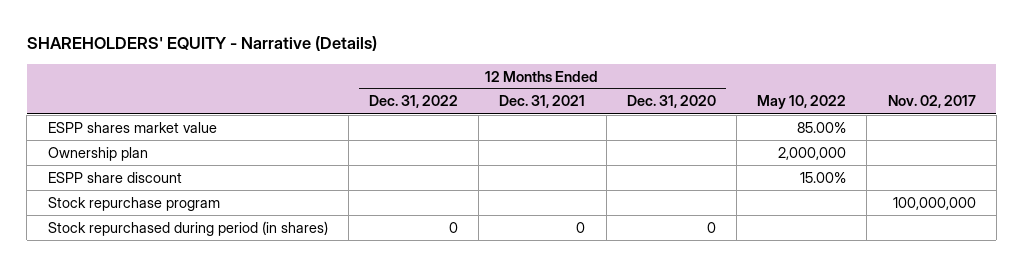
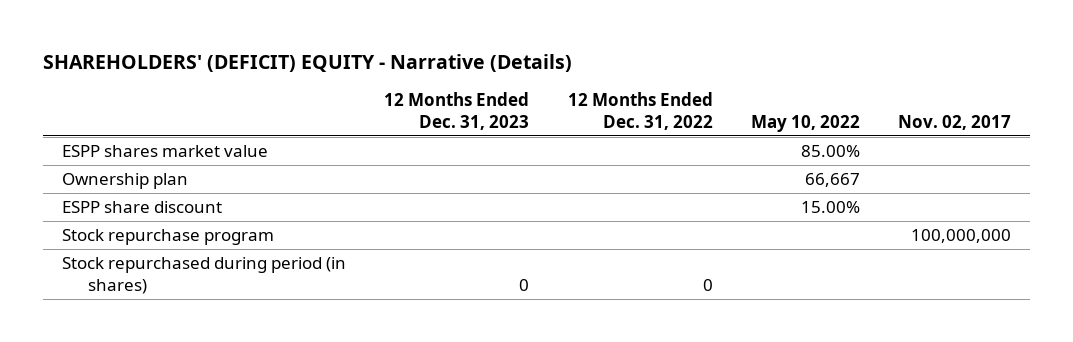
- SHAREHOLDERS' EQUITY - Narrative (Details)
+ SHAREHOLDERS' (DEFICIT) EQUITY - Narrative (Details)
- | 12 Months Ended Dec. 31, 2022 | 12 Months Ended Dec. 31, 2021 | 12 Months Ended Dec. 31, 2020 | May 10, 2022 | Nov. 02, 2017
+ | 12 Months Ended Dec. 31, 2023 | 12 Months Ended Dec. 31, 2022 | May 10, 2022 | Nov. 02, 2017
- Ownership plan | | | | 2,000,000 |
+ Ownership plan | | | 66,667 |

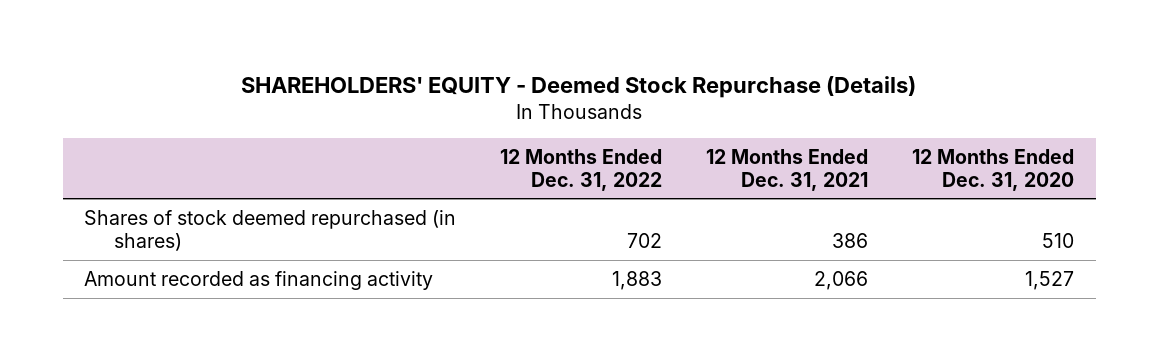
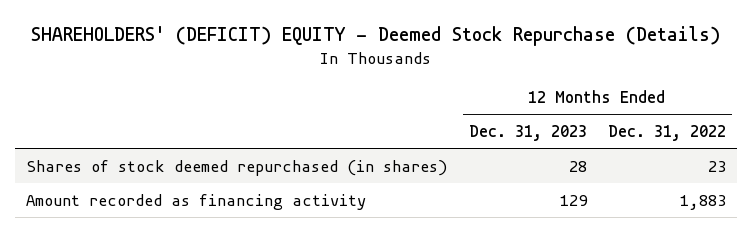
- SHAREHOLDERS' EQUITY - Deemed Stock Repurchase (Details)
+ SHAREHOLDERS' (DEFICIT) EQUITY - Deemed Stock Repurchase (Details)
- | 12 Months Ended Dec. 31, 2022 | 12 Months Ended Dec. 31, 2021 | 12 Months Ended Dec. 31, 2020
+ | 12 Months Ended Dec. 31, 2023 | 12 Months Ended Dec. 31, 2022
- Shares of stock deemed repurchased (in shares) | 702 | 386 | 510
+ Shares of stock deemed repurchased (in shares) | 28 | 23

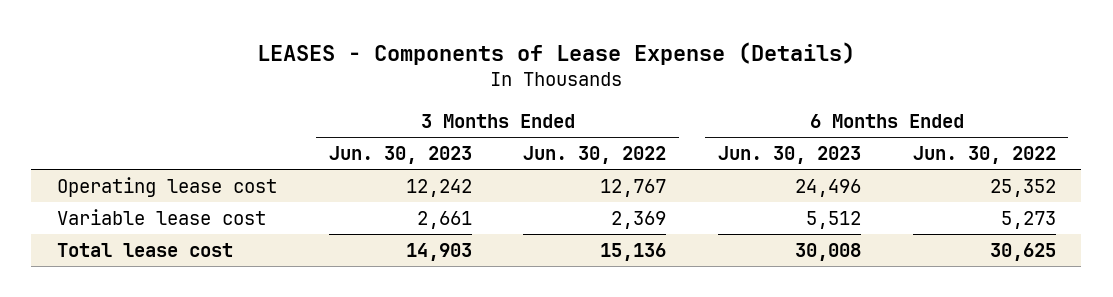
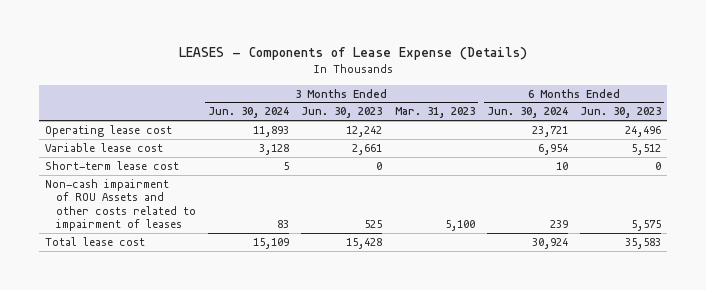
- | 3 Months Ended Jun. 30, 2023 | 3 Months Ended Jun. 30, 2022 | 6 Months Ended Jun. 30, 2023 | 6 Months Ended Jun. 30, 2022
+ | 3 Months Ended Jun. 30, 2024 | 3 Months Ended Jun. 30, 2023 | 3 Months Ended Mar. 31, 2023 | 6 Months Ended Jun. 30, 2024 | 6 Months Ended Jun. 30, 2023
- Total lease cost | 14,903 | 15,136 | 30,008 | 30,625
+ Short-term lease cost | 5 | 0 | | 10 | 0
+ Non-cash impairment of ROU Assets and other costs related to impairment of leases | 83 | 525 | 5,100 | 239 | 5,575
+ Total lease cost | 15,109 | 15,428 | | 30,924 | 35,583

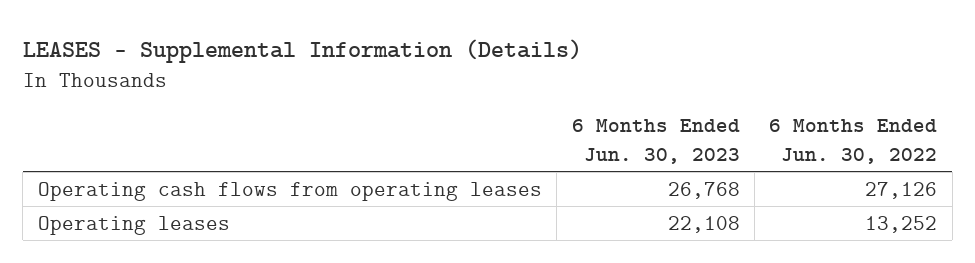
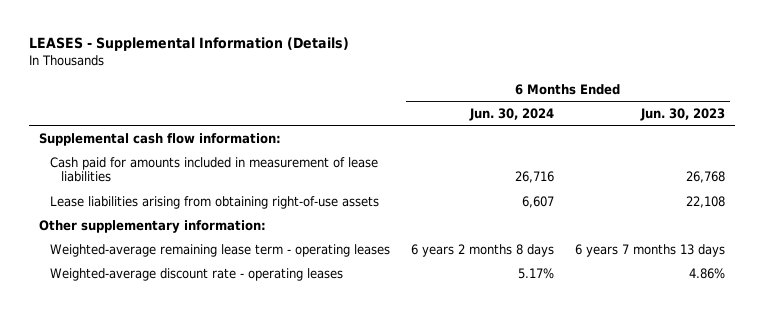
- | 6 Months Ended Jun. 30, 2023 | 6 Months Ended Jun. 30, 2022
+ | 6 Months Ended Jun. 30, 2024 | 6 Months Ended Jun. 30, 2023
- Operating cash flows from operating leases | 26,768 | 27,126
- Operating leases | 22,108 | 13,252
+ Supplemental cash flow information:
+ Cash paid for amounts included in measurement of lease liabilities | 26,716 | 26,768
+ Lease liabilities arising from obtaining right-of-use assets | 6,607 | 22,108
+ Other supplementary information:
+ Weighted-average remaining lease term - operating leases | 6 years 2 months 8 days | 6 years 7 months 13 days
+ Weighted-average discount rate - operating leases | 5.17% | 4.86%

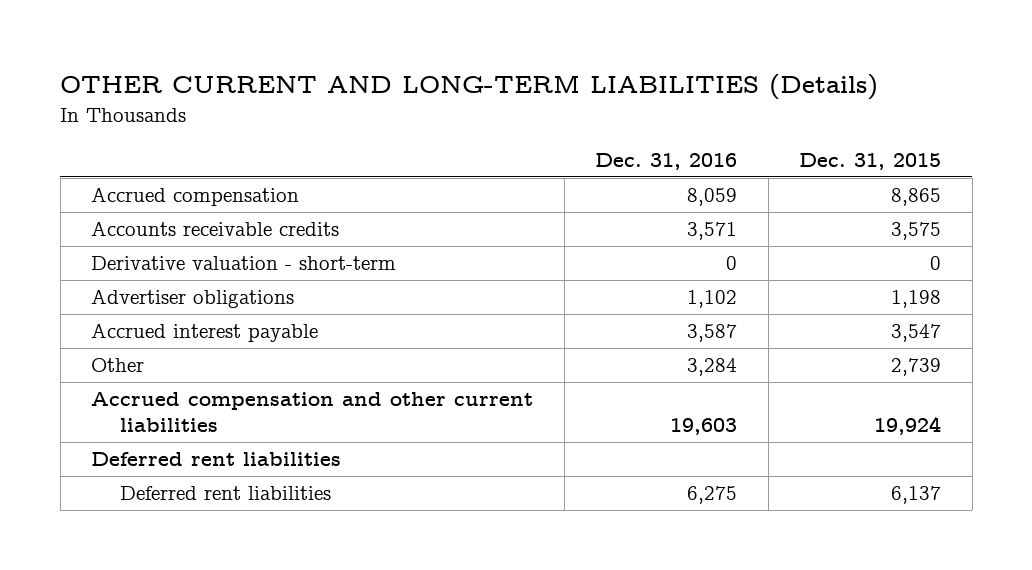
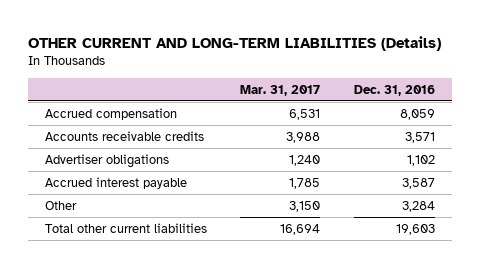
- | Dec. 31, 2016 | Dec. 31, 2015
+ | Mar. 31, 2017 | Dec. 31, 2016
- Derivative valuation - short-term | 0 | 0
- Accrued compensation and other current liabilities | 19,603 | 19,924
- Deferred rent liabilities
- Deferred rent liabilities | 6,275 | 6,137
+ Total other current liabilities | 16,694 | 19,603

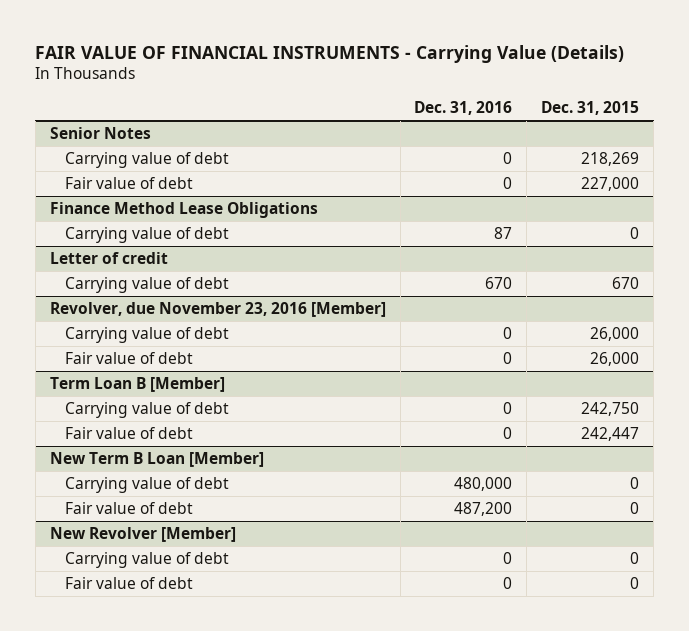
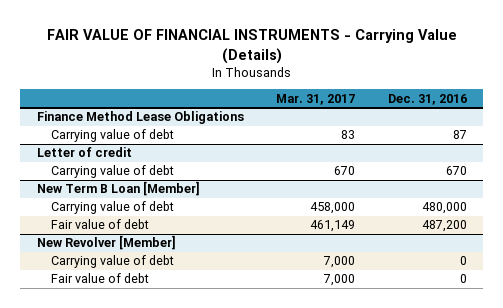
- | Dec. 31, 2016 | Dec. 31, 2015
+ | Mar. 31, 2017 | Dec. 31, 2016
- Senior Notes
- Carrying value of debt | 0 | 218,269
- Fair value of debt | 0 | 227,000
- Revolver, due November 23, 2016 [Member]
- Carrying value of debt | 0 | 26,000
- Fair value of debt | 0 | 26,000
- Term Loan B [Member]
- Carrying value of debt | 0 | 242,750
- Fair value of debt | 0 | 242,447

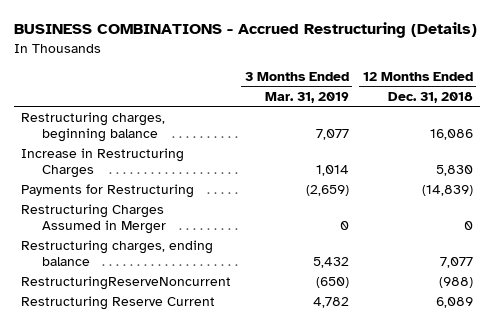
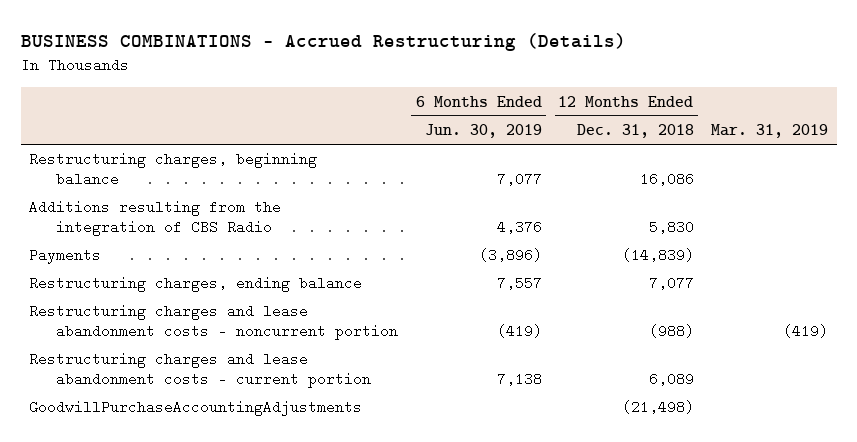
- | 3 Months Ended Mar. 31, 2019 | 12 Months Ended Dec. 31, 2018
+ | 6 Months Ended Jun. 30, 2019 | 12 Months Ended Dec. 31, 2018 | Mar. 31, 2019
- Increase in Restructuring Charges | 1,014 | 5,830
- Payments for Restructuring | (2,659) | (14,839)
- Restructuring Charges Assumed in Merger | 0 | 0
+ Additions resulting from the integration of CBS Radio | 4,376 | 5,830 |
+ Payments | (3,896) | (14,839) |
- RestructuringReserveNoncurrent | (650) | (988)
- Restructuring Reserve Current | 4,782 | 6,089
+ Restructuring charges and lease abandonment costs - noncurrent portion | (419) | (988) | (419)
+ Restructuring charges and lease abandonment costs - current portion | 7,138 | 6,089 |
+ GoodwillPurchaseAccountingAdjustments | | (21,498) |

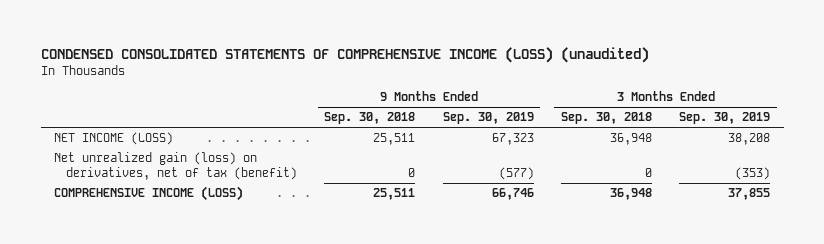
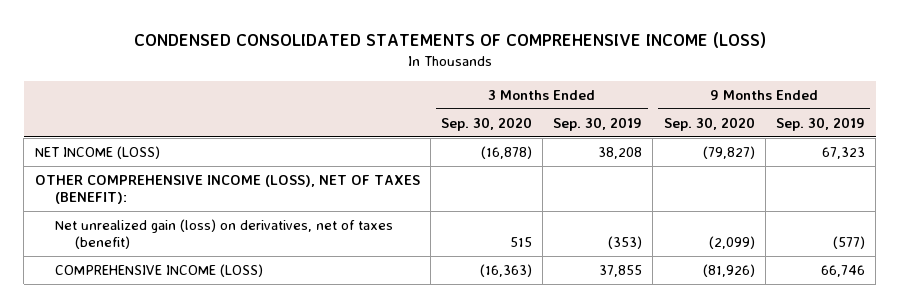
- CONDENSED CONSOLIDATED STATEMENTS OF COMPREHENSIVE INCOME (LOSS) (unaudited)
+ CONDENSED CONSOLIDATED STATEMENTS OF COMPREHENSIVE INCOME (LOSS)
- | 9 Months Ended Sep. 30, 2018 | 9 Months Ended Sep. 30, 2019 | 3 Months Ended Sep. 30, 2018 | 3 Months Ended Sep. 30, 2019
+ | 3 Months Ended Sep. 30, 2020 | 3 Months Ended Sep. 30, 2019 | 9 Months Ended Sep. 30, 2020 | 9 Months Ended Sep. 30, 2019
- Net unrealized gain (loss) on derivatives, net of tax (benefit) | 0 | (577) | 0 | (353)
+ OTHER COMPREHENSIVE INCOME (LOSS), NET OF TAXES (BENEFIT):
+ Net unrealized gain (loss) on derivatives, net of taxes (benefit) | 515 | (353) | (2,099) | (577)

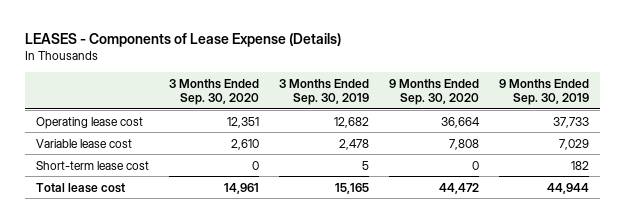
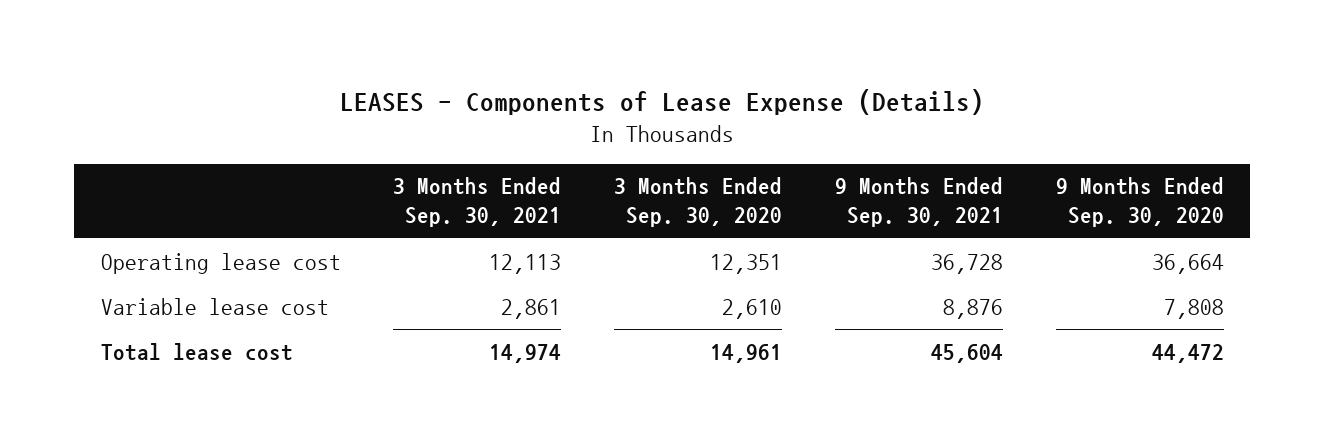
- | 3 Months Ended Sep. 30, 2020 | 3 Months Ended Sep. 30, 2019 | 9 Months Ended Sep. 30, 2020 | 9 Months Ended Sep. 30, 2019
+ | 3 Months Ended Sep. 30, 2021 | 3 Months Ended Sep. 30, 2020 | 9 Months Ended Sep. 30, 2021 | 9 Months Ended Sep. 30, 2020
- Short-term lease cost | 0 | 5 | 0 | 182

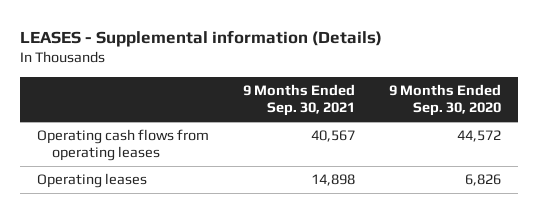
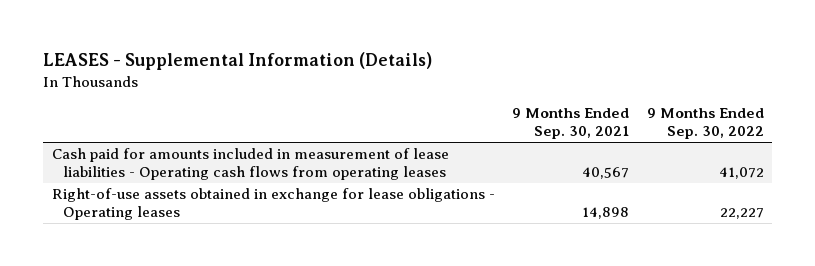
- LEASES - Supplemental information (Details)
+ LEASES - Supplemental Information (Details)
- | 9 Months Ended Sep. 30, 2021 | 9 Months Ended Sep. 30, 2020
+ | 9 Months Ended Sep. 30, 2021 | 9 Months Ended Sep. 30, 2022
- Operating cash flows from operating leases | 40,567 | 44,572
- Operating leases | 14,898 | 6,826
+ Cash paid for amounts included in measurement of lease liabilities - Operating cash flows from operating leases | 40,567 | 41,072
+ Right-of-use assets obtained in exchange for lease obligations - Operating leases | 14,898 | 22,227

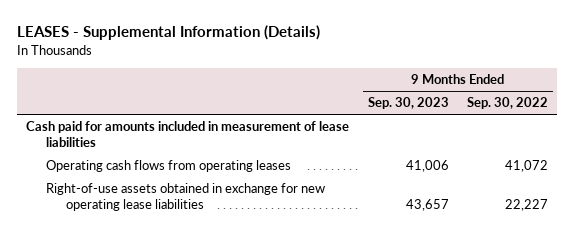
- | 9 Months Ended Sep. 30, 2021 | 9 Months Ended Sep. 30, 2022
+ | 9 Months Ended Sep. 30, 2023 | 9 Months Ended Sep. 30, 2022
- Cash paid for amounts included in measurement of lease liabilities - Operating cash flows from operating leases | 40,567 | 41,072
- Right-of-use assets obtained in exchange for lease obligations - Operating leases | 14,898 | 22,227
+ Cash paid for amounts included in measurement of lease liabilities
+ Operating cash flows from operating leases | 41,006 | 41,072
+ Right-of-use assets obtained in exchange for new operating lease liabilities | 43,657 | 22,227

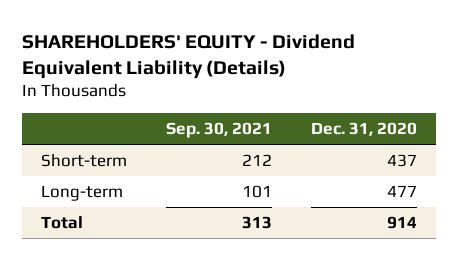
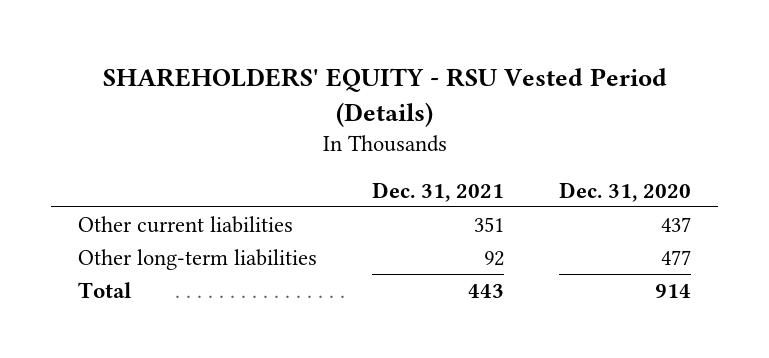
- SHAREHOLDERS' EQUITY - Dividend Equivalent Liability (Details)
+ SHAREHOLDERS' EQUITY - RSU Vested Period (Details)
- | Sep. 30, 2021 | Dec. 31, 2020
+ | Dec. 31, 2021 | Dec. 31, 2020
- Short-term | 212 | 437
- Long-term | 101 | 477
+ Other current liabilities | 351 | 437
+ Other long-term liabilities | 92 | 477

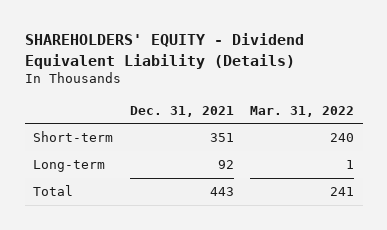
- SHAREHOLDERS' EQUITY - RSU Vested Period (Details)
+ SHAREHOLDERS' EQUITY - Dividend Equivalent Liability (Details)
- | Dec. 31, 2021 | Dec. 31, 2020
+ | Dec. 31, 2021 | Mar. 31, 2022
- Other current liabilities | 351 | 437
- Other long-term liabilities | 92 | 477
+ Short-term | 351 | 240
+ Long-term | 92 | 1

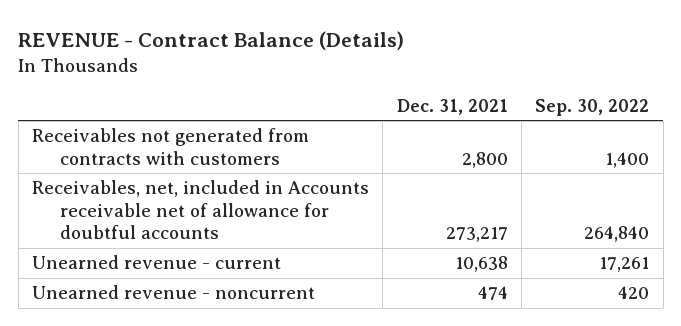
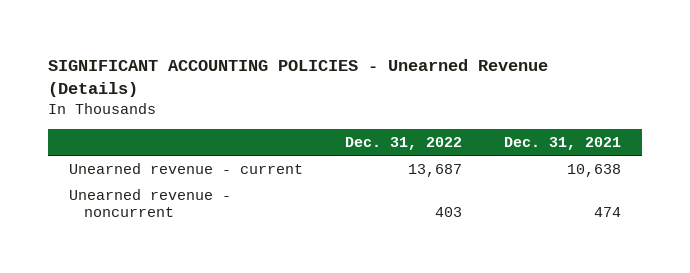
- REVENUE - Contract Balance (Details)
+ SIGNIFICANT ACCOUNTING POLICIES - Unearned Revenue (Details)
- | Dec. 31, 2021 | Sep. 30, 2022
+ | Dec. 31, 2022 | Dec. 31, 2021
- Receivables not generated from contracts with customers | 2,800 | 1,400
- Receivables, net, included in Accounts receivable net of allowance for doubtful accounts | 273,217 | 264,840

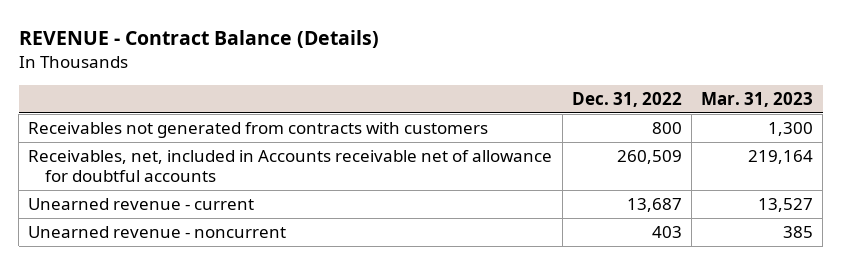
- SIGNIFICANT ACCOUNTING POLICIES - Unearned Revenue (Details)
+ REVENUE - Contract Balance (Details)
- | Dec. 31, 2022 | Dec. 31, 2021
+ | Dec. 31, 2022 | Mar. 31, 2023
+ Receivables not generated from contracts with customers | 800 | 1,300
+ Receivables, net, included in Accounts receivable net of allowance for doubtful accounts | 260,509 | 219,164

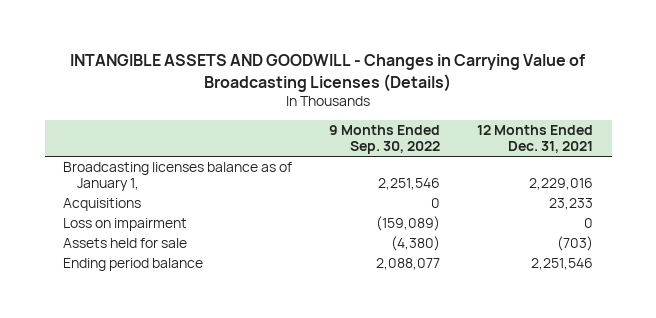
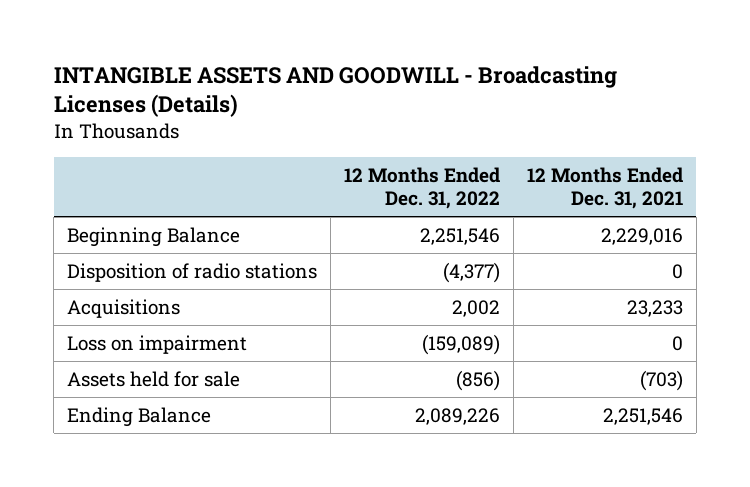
- INTANGIBLE ASSETS AND GOODWILL - Changes in Carrying Value of Broadcasting Licenses (Details)
+ INTANGIBLE ASSETS AND GOODWILL - Broadcasting Licenses (Details)
- | 9 Months Ended Sep. 30, 2022 | 12 Months Ended Dec. 31, 2021
+ | 12 Months Ended Dec. 31, 2022 | 12 Months Ended Dec. 31, 2021
- Broadcasting licenses balance as of January 1, | 2,251,546 | 2,229,016
+ Beginning Balance | 2,251,546 | 2,229,016
+ Disposition of radio stations | (4,377) | 0
- Ending period balance | 2,088,077 | 2,251,546
+ Ending Balance | 2,089,226 | 2,251,546

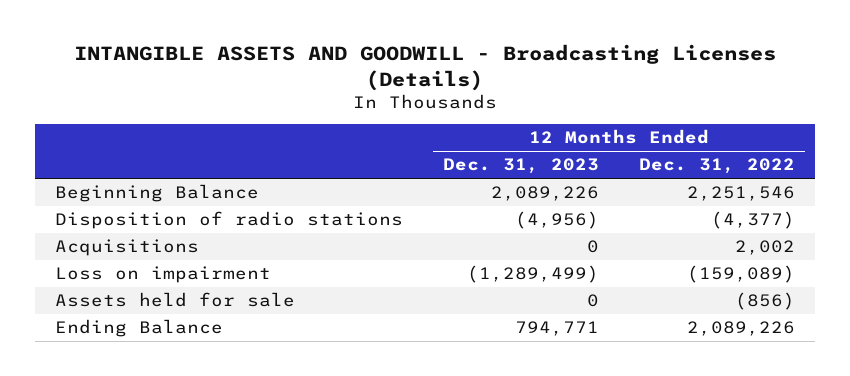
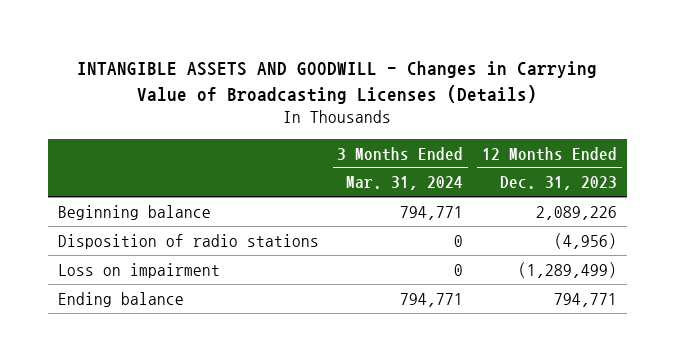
- INTANGIBLE ASSETS AND GOODWILL - Broadcasting Licenses (Details)
+ INTANGIBLE ASSETS AND GOODWILL - Changes in Carrying Value of Broadcasting Licenses (Details)
- | 12 Months Ended Dec. 31, 2023 | 12 Months Ended Dec. 31, 2022
+ | 3 Months Ended Mar. 31, 2024 | 12 Months Ended Dec. 31, 2023
- Beginning Balance | 2,089,226 | 2,251,546
+ Beginning balance | 794,771 | 2,089,226
- Acquisitions | 0 | 2,002
- Assets held for sale | 0 | (856)
- Ending Balance | 794,771 | 2,089,226
+ Ending balance | 794,771 | 794,771

